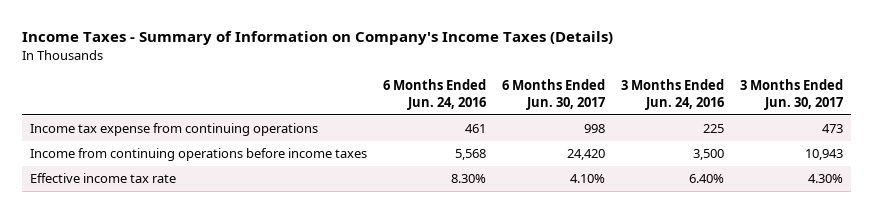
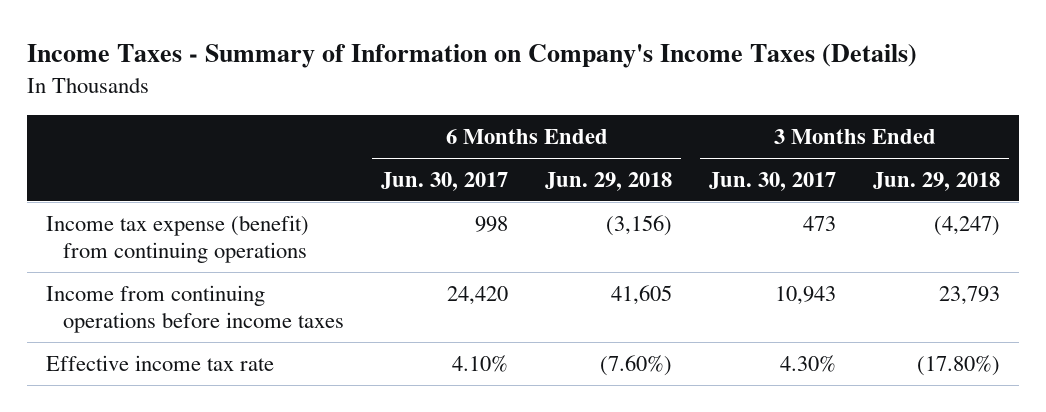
- | 6 Months Ended Jun. 24, 2016 | 6 Months Ended Jun. 30, 2017 | 3 Months Ended Jun. 24, 2016 | 3 Months Ended Jun. 30, 2017
+ | 6 Months Ended Jun. 30, 2017 | 6 Months Ended Jun. 29, 2018 | 3 Months Ended Jun. 30, 2017 | 3 Months Ended Jun. 29, 2018
- Income tax expense from continuing operations | 461 | 998 | 225 | 473
+ Income tax expense (benefit) from continuing operations | 998 | (3,156) | 473 | (4,247)

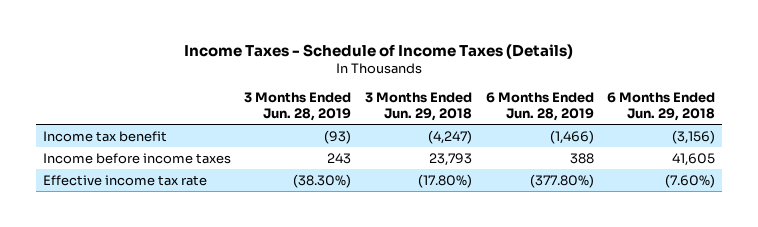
- Income Taxes - Summary of Information on Company's Income Taxes (Details)
+ Income Taxes - Schedule of Income Taxes (Details)
- | 6 Months Ended Jun. 30, 2017 | 6 Months Ended Jun. 29, 2018 | 3 Months Ended Jun. 30, 2017 | 3 Months Ended Jun. 29, 2018
+ | 3 Months Ended Jun. 28, 2019 | 3 Months Ended Jun. 29, 2018 | 6 Months Ended Jun. 28, 2019 | 6 Months Ended Jun. 29, 2018
- Income tax expense (benefit) from continuing operations | 998 | (3,156) | 473 | (4,247)
- Income from continuing operations before income taxes | 24,420 | 41,605 | 10,943 | 23,793
+ Income tax benefit | (93) | (4,247) | (1,466) | (3,156)
+ Income before income taxes | 243 | 23,793 | 388 | 41,605

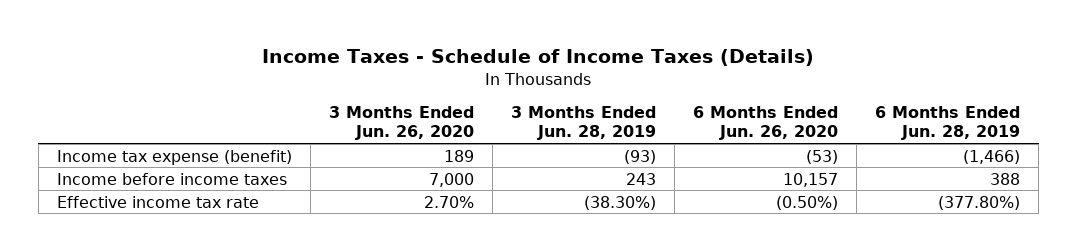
- | 3 Months Ended Jun. 28, 2019 | 3 Months Ended Jun. 29, 2018 | 6 Months Ended Jun. 28, 2019 | 6 Months Ended Jun. 29, 2018
+ | 3 Months Ended Jun. 26, 2020 | 3 Months Ended Jun. 28, 2019 | 6 Months Ended Jun. 26, 2020 | 6 Months Ended Jun. 28, 2019
- Income tax benefit | (93) | (4,247) | (1,466) | (3,156)
+ Income tax expense (benefit) | 189 | (93) | (53) | (1,466)

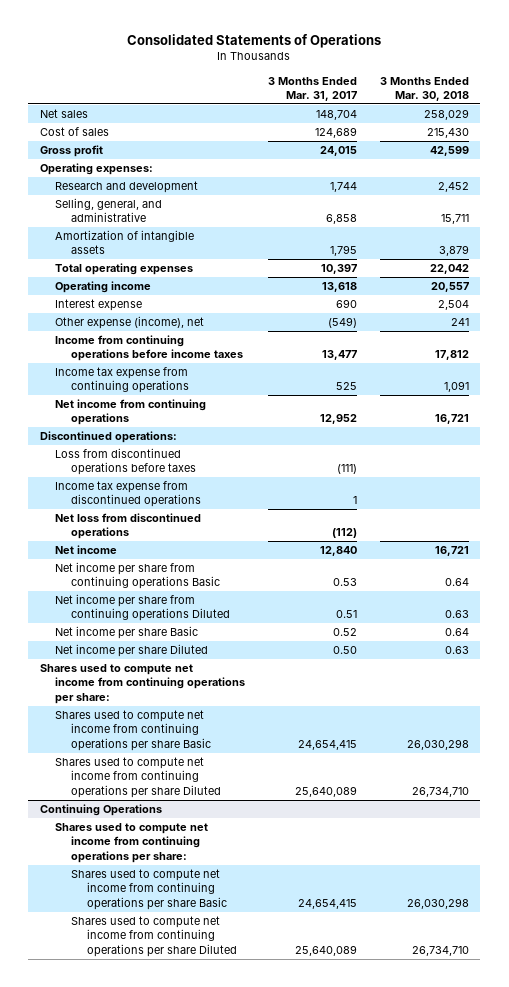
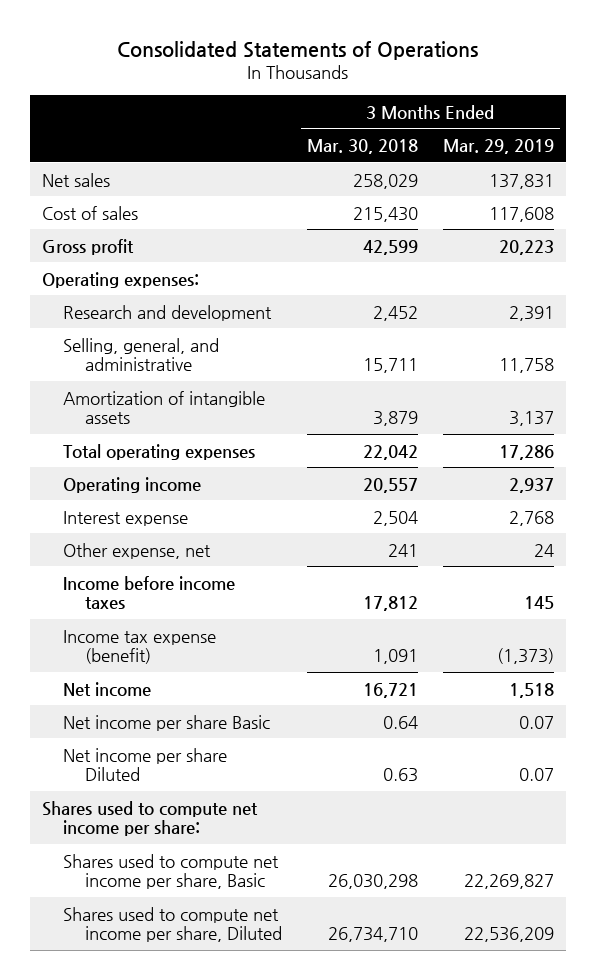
- | 3 Months Ended Mar. 31, 2017 | 3 Months Ended Mar. 30, 2018
+ | 3 Months Ended Mar. 30, 2018 | 3 Months Ended Mar. 29, 2019
- Other expense (income), net | (549) | 241
- Income from continuing operations before income taxes | 13,477 | 17,812
- Income tax expense from continuing operations | 525 | 1,091
- Net income from continuing operations | 12,952 | 16,721
- Discontinued operations:
- Loss from discontinued operations before taxes | (111) |
- Income tax expense from discontinued operations | 1 |
- Net loss from discontinued operations | (112) |
+ Other expense, net | 241 | 24
+ Income before income taxes | 17,812 | 145
+ Income tax expense (benefit) | 1,091 | (1,373)
- Net income per share from continuing operations Basic | 0.53 | 0.64
- Net income per share from continuing operations Diluted | 0.51 | 0.63
- Shares used to compute net income from continuing operations per share:
- Shares used to compute net income from continuing operations per share Basic | 24,654,415 | 26,030,298
- Shares used to compute net income from continuing operations per share Diluted | 25,640,089 | 26,734,710
- Continuing Operations
- Shares used to compute net income from continuing operations per share:
- Shares used to compute net income from continuing operations per share Basic | 24,654,415 | 26,030,298
- Shares used to compute net income from continuing operations per share Diluted | 25,640,089 | 26,734,710
+ Shares used to compute net income per share:
+ Shares used to compute net income per share, Basic | 26,030,298 | 22,269,827
+ Shares used to compute net income per share, Diluted | 26,734,710 | 22,536,209

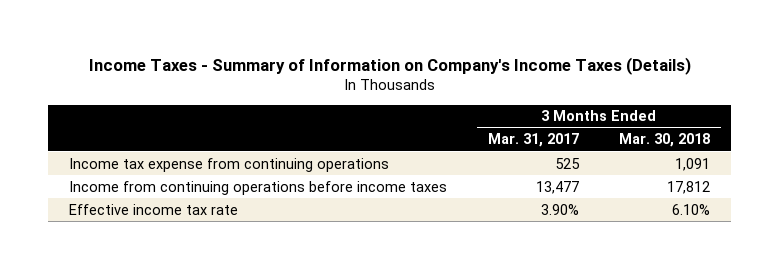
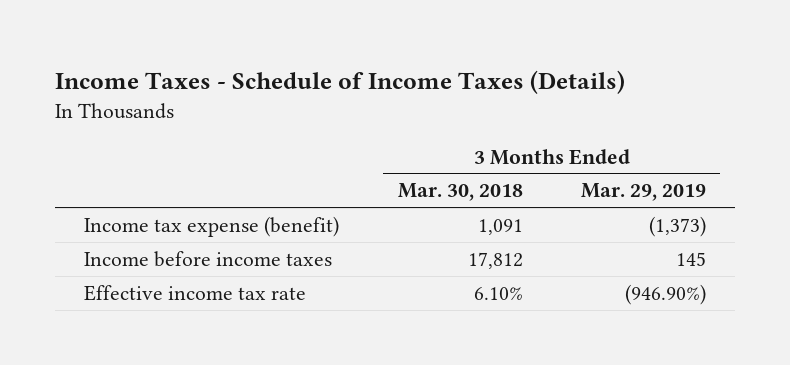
- Income Taxes - Summary of Information on Company's Income Taxes (Details)
+ Income Taxes - Schedule of Income Taxes (Details)
- | 3 Months Ended Mar. 31, 2017 | 3 Months Ended Mar. 30, 2018
+ | 3 Months Ended Mar. 30, 2018 | 3 Months Ended Mar. 29, 2019
- Income tax expense from continuing operations | 525 | 1,091
- Income from continuing operations before income taxes | 13,477 | 17,812
+ Income tax expense (benefit) | 1,091 | (1,373)
+ Income before income taxes | 17,812 | 145

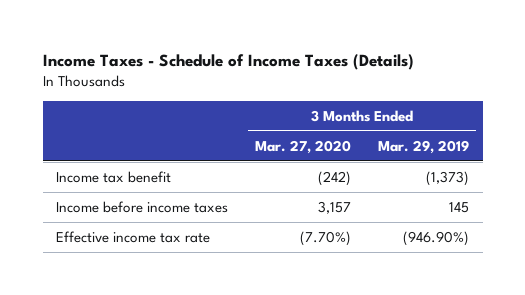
- | 3 Months Ended Mar. 30, 2018 | 3 Months Ended Mar. 29, 2019
+ | 3 Months Ended Mar. 27, 2020 | 3 Months Ended Mar. 29, 2019
- Income tax expense (benefit) | 1,091 | (1,373)
+ Income tax benefit | (242) | (1,373)

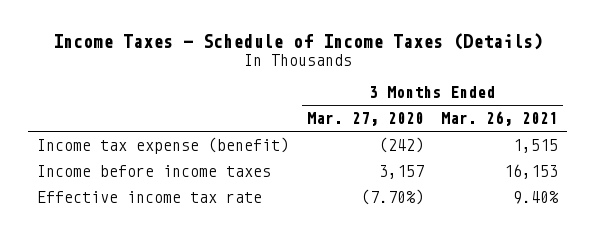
- | 3 Months Ended Mar. 27, 2020 | 3 Months Ended Mar. 29, 2019
+ | 3 Months Ended Mar. 27, 2020 | 3 Months Ended Mar. 26, 2021
- Income tax benefit | (242) | (1,373)
+ Income tax expense (benefit) | (242) | 1,515

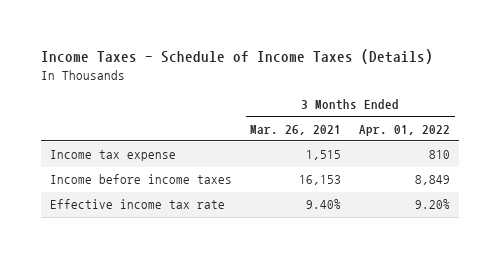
- | 3 Months Ended Mar. 27, 2020 | 3 Months Ended Mar. 26, 2021
+ | 3 Months Ended Mar. 26, 2021 | 3 Months Ended Apr. 01, 2022
- Income tax expense (benefit) | (242) | 1,515
+ Income tax expense | 1,515 | 810

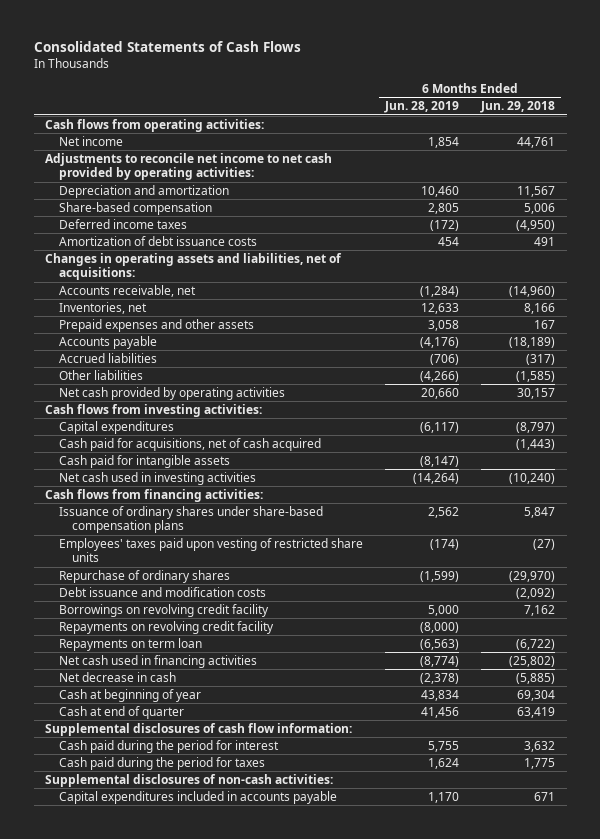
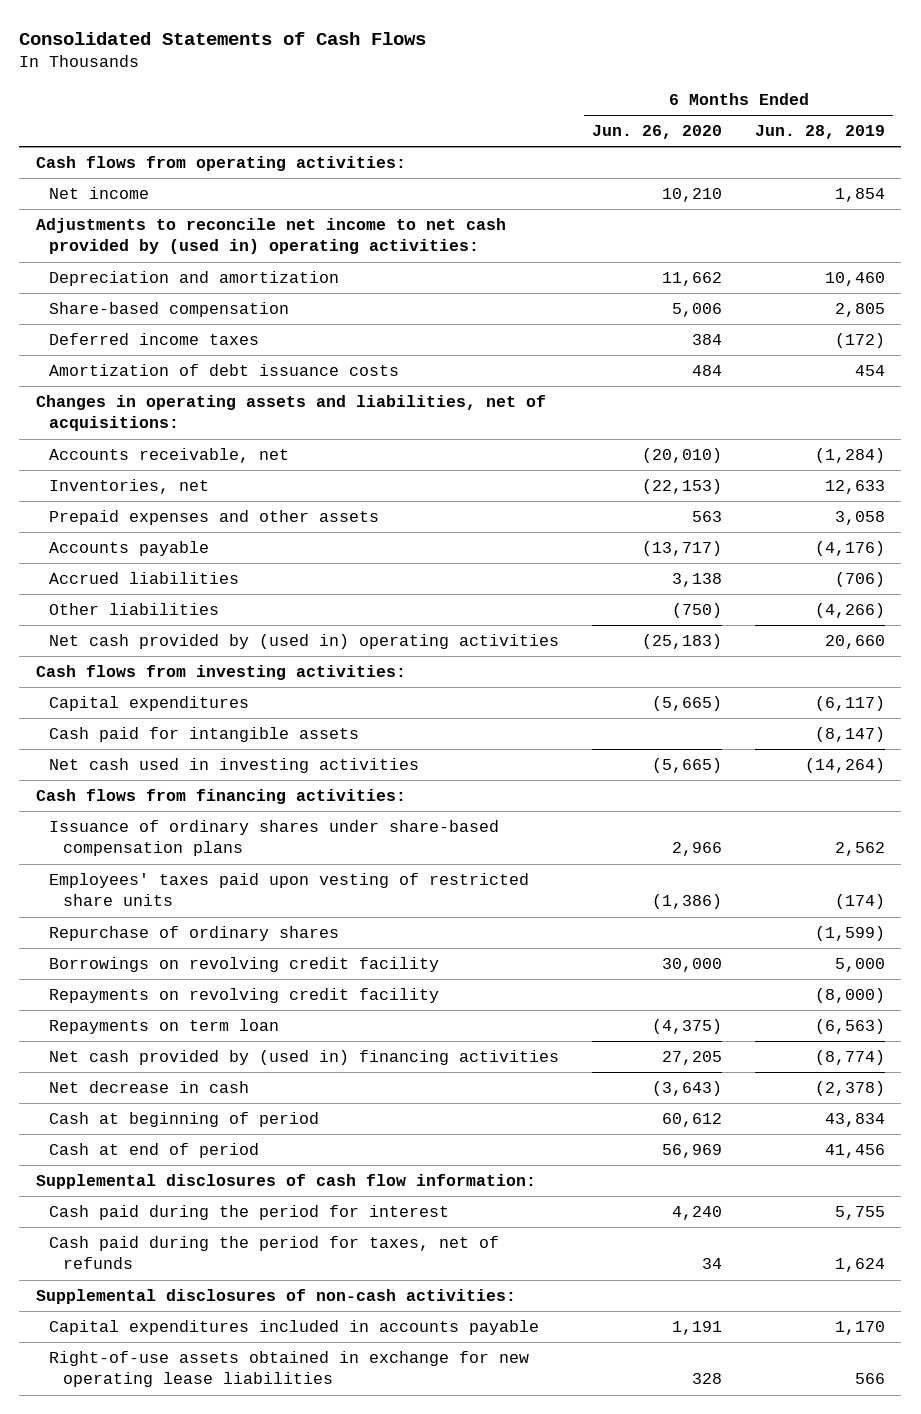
- | 6 Months Ended Jun. 28, 2019 | 6 Months Ended Jun. 29, 2018
+ | 6 Months Ended Jun. 26, 2020 | 6 Months Ended Jun. 28, 2019
- Adjustments to reconcile net income to net cash provided by operating activities:
+ Adjustments to reconcile net income to net cash provided by (used in) operating activities:
- Net cash provided by operating activities | 20,660 | 30,157
+ Net cash provided by (used in) operating activities | (25,183) | 20,660
- Cash paid for acquisitions, net of cash acquired | | (1,443)
- Debt issuance and modification costs | | (2,092)
- Net cash used in financing activities | (8,774) | (25,802)
+ Net cash provided by (used in) financing activities | 27,205 | (8,774)
- Cash at beginning of year | 43,834 | 69,304
- Cash at end of quarter | 41,456 | 63,419
+ Cash at beginning of period | 60,612 | 43,834
+ Cash at end of period | 56,969 | 41,456
- Cash paid during the period for taxes | 1,624 | 1,775
+ Cash paid during the period for taxes, net of refunds | 34 | 1,624
+ Right-of-use assets obtained in exchange for new operating lease liabilities | 328 | 566

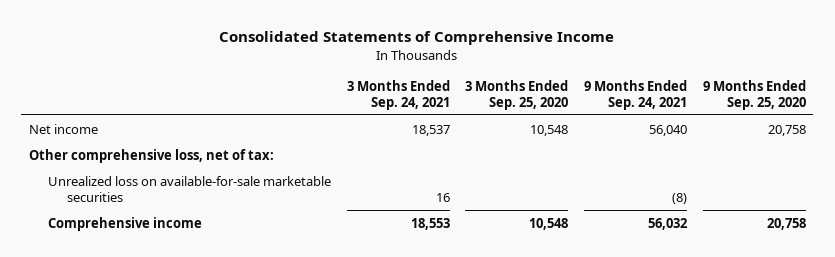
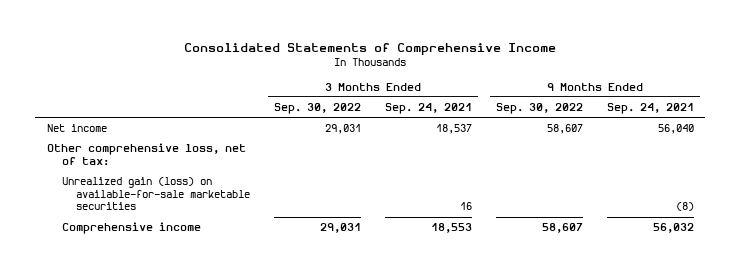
- | 3 Months Ended Sep. 24, 2021 | 3 Months Ended Sep. 25, 2020 | 9 Months Ended Sep. 24, 2021 | 9 Months Ended Sep. 25, 2020
+ | 3 Months Ended Sep. 30, 2022 | 3 Months Ended Sep. 24, 2021 | 9 Months Ended Sep. 30, 2022 | 9 Months Ended Sep. 24, 2021
- Unrealized loss on available-for-sale marketable securities | 16 | | (8) |
+ Unrealized gain (loss) on available-for-sale marketable securities | | 16 | | (8)

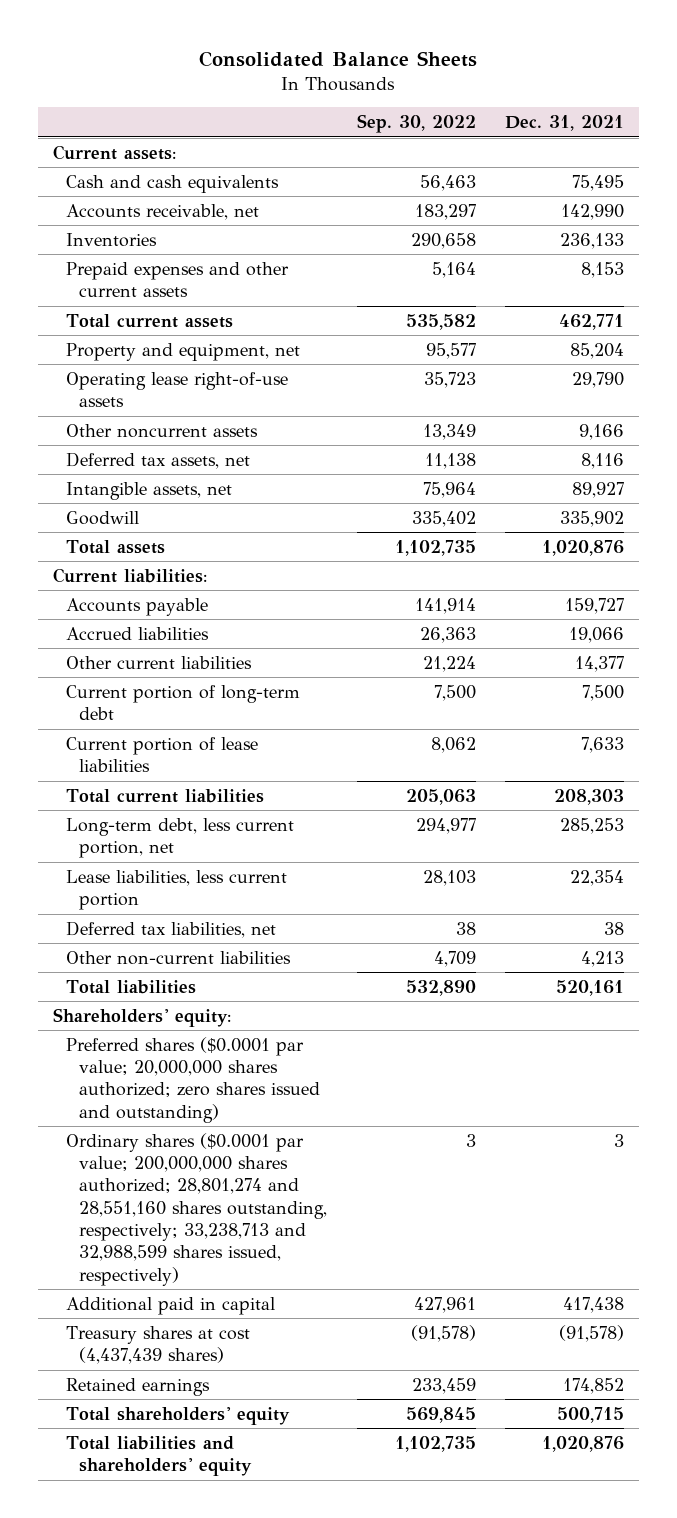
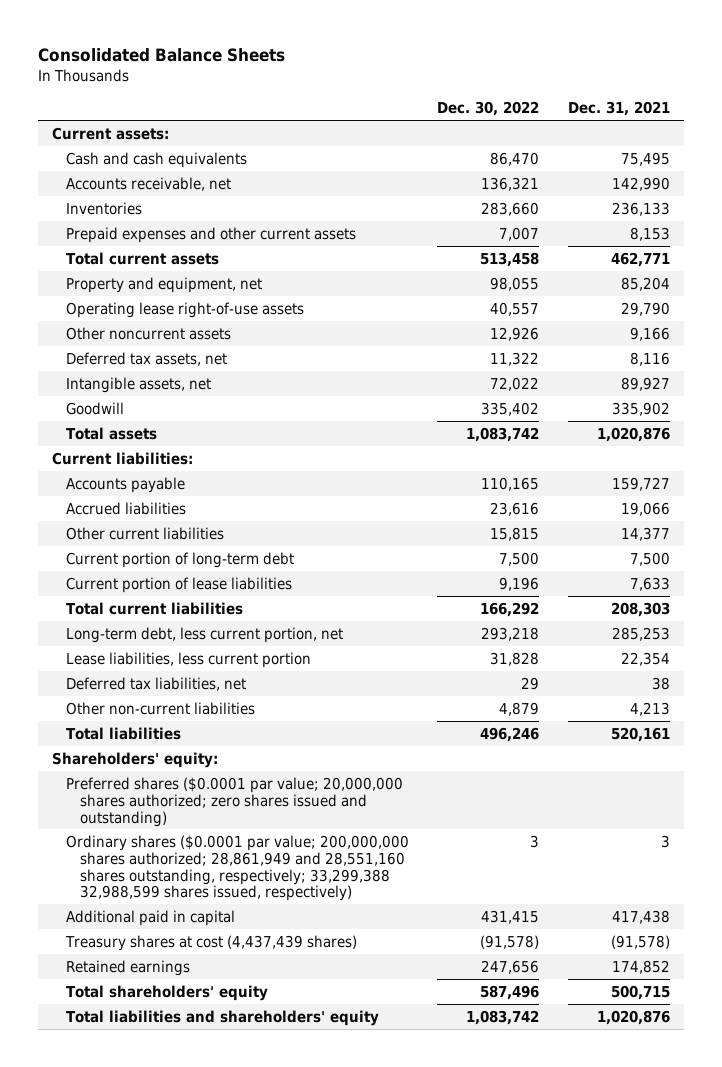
- | Sep. 30, 2022 | Dec. 31, 2021
+ | Dec. 30, 2022 | Dec. 31, 2021
- Ordinary shares ($0.0001 par value; 200,000,000 shares authorized; 28,801,274 and 28,551,160 shares outstanding, respectively; 33,238,713 and 32,988,599 shares issued, respectively) | 3 | 3
+ Ordinary shares ($0.0001 par value; 200,000,000 shares authorized; 28,861,949 and 28,551,160 shares outstanding, respectively; 33,299,388 32,988,599 shares issued, respectively) | 3 | 3

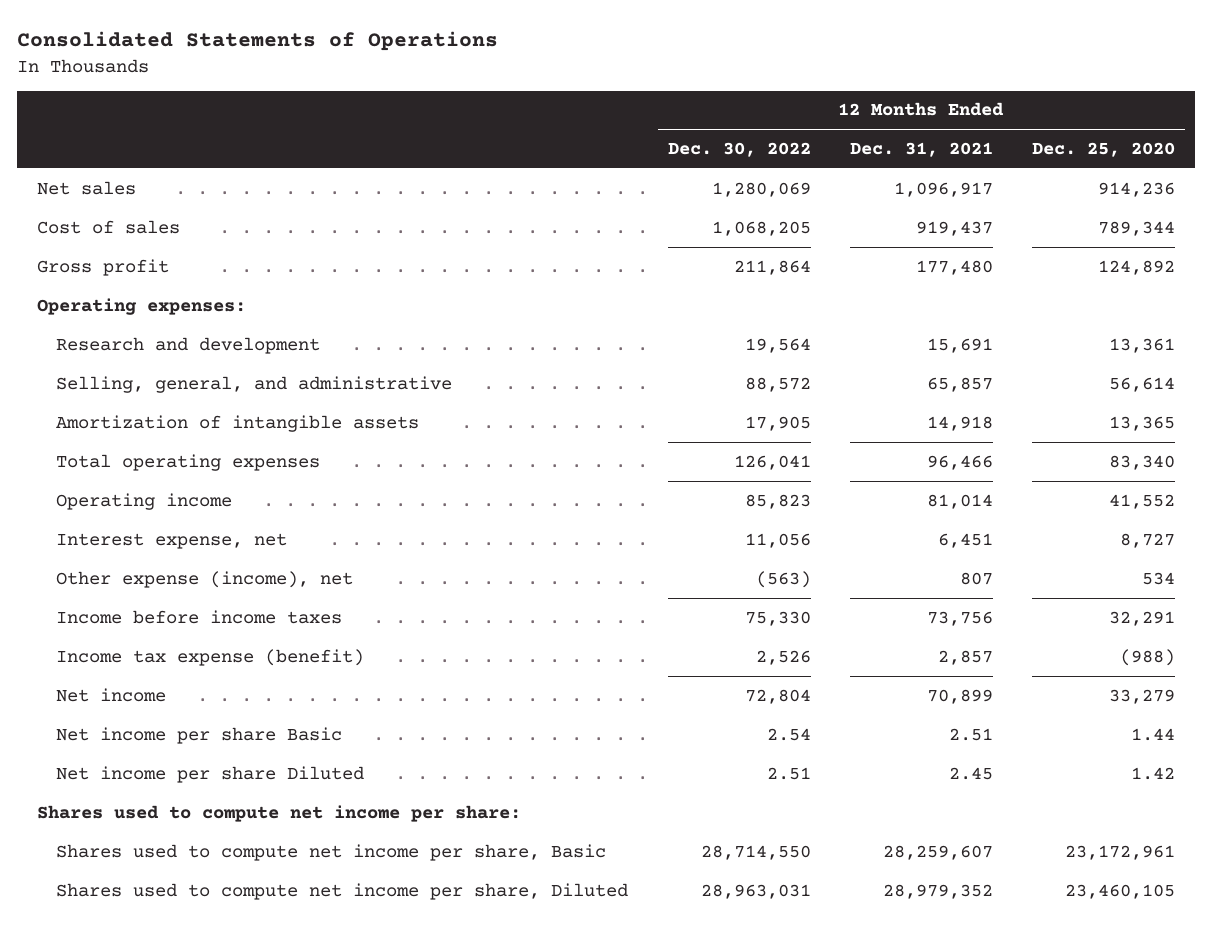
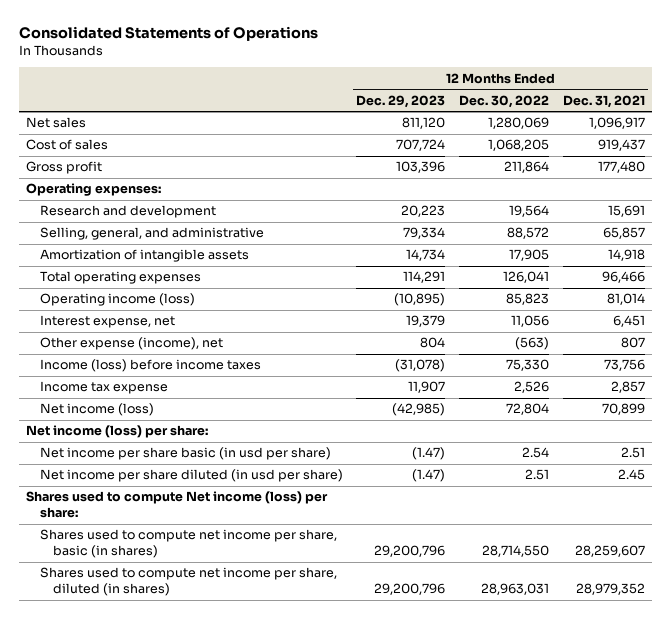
- | 12 Months Ended Dec. 30, 2022 | 12 Months Ended Dec. 31, 2021 | 12 Months Ended Dec. 25, 2020
+ | 12 Months Ended Dec. 29, 2023 | 12 Months Ended Dec. 30, 2022 | 12 Months Ended Dec. 31, 2021
- Operating income | 85,823 | 81,014 | 41,552
+ Operating income (loss) | (10,895) | 85,823 | 81,014
- Income before income taxes | 75,330 | 73,756 | 32,291
- Income tax expense (benefit) | 2,526 | 2,857 | (988)
- Net income | 72,804 | 70,899 | 33,279
- Net income per share Basic | 2.54 | 2.51 | 1.44
- Net income per share Diluted | 2.51 | 2.45 | 1.42
- Shares used to compute net income per share:
- Shares used to compute net income per share, Basic | 28,714,550 | 28,259,607 | 23,172,961
- Shares used to compute net income per share, Diluted | 28,963,031 | 28,979,352 | 23,460,105
+ Income (loss) before income taxes | (31,078) | 75,330 | 73,756
+ Income tax expense | 11,907 | 2,526 | 2,857
+ Net income (loss) | (42,985) | 72,804 | 70,899
+ Net income (loss) per share:
+ Net income per share basic (in usd per share) | (1.47) | 2.54 | 2.51
+ Net income per share diluted (in usd per share) | (1.47) | 2.51 | 2.45
+ Shares used to compute Net income (loss) per share:
+ Shares used to compute net income per share, basic (in shares) | 29,200,796 | 28,714,550 | 28,259,607
+ Shares used to compute net income per share, diluted (in shares) | 29,200,796 | 28,963,031 | 28,979,352

